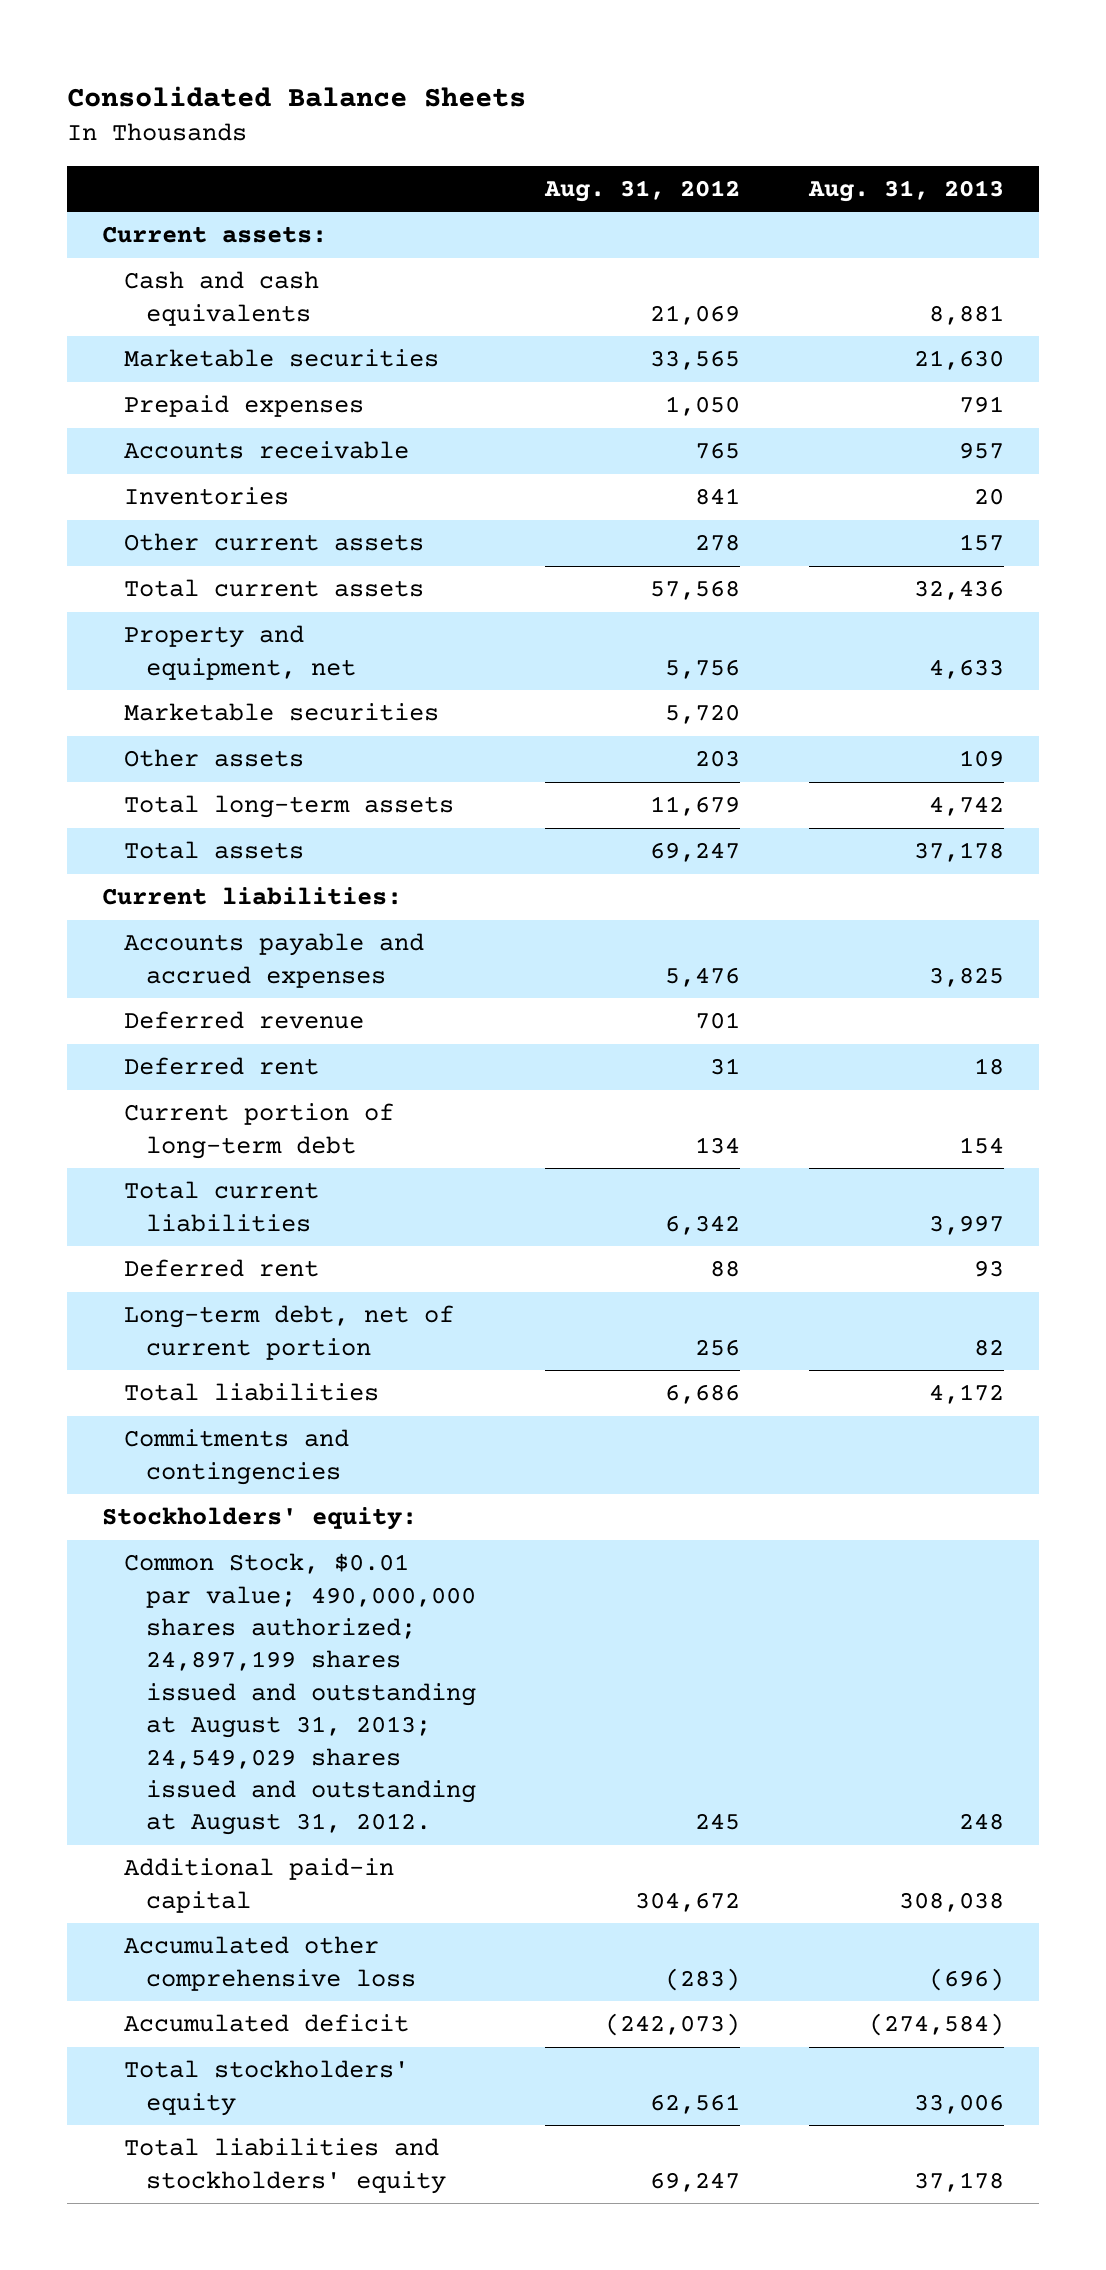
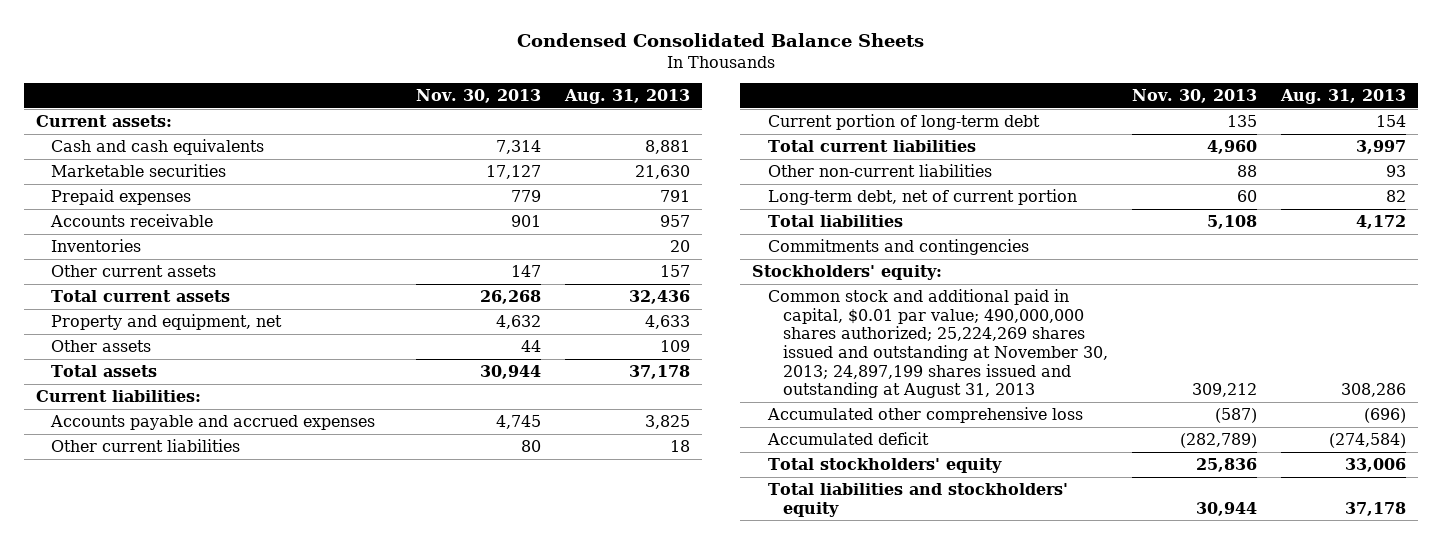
- Consolidated Balance Sheets
+ Condensed Consolidated Balance Sheets
- | Aug. 31, 2012 | Aug. 31, 2013
+ | Nov. 30, 2013 | Aug. 31, 2013
- Marketable securities | 5,720 |
- Total long-term assets | 11,679 | 4,742
- Deferred revenue | 701 |
- Deferred rent | 31 | 18
+ Other current liabilities | 80 | 18
- Deferred rent | 88 | 93
+ Other non-current liabilities | 88 | 93
- Common Stock, $0.01 par value; 490,000,000 shares authorized; 24,897,199 shares issued and outstanding at August 31, 2013; 24,549,029 shares issued and outstanding at August 31, 2012. | 245 | 248
- Additional paid-in capital | 304,672 | 308,038
+ Common stock and additional paid in capital, $0.01 par value; 490,000,000 shares authorized; 25,224,269 shares issued and outstanding at November 30, 2013; 24,897,199 shares issued and outstanding at August 31, 2013 | 309,212 | 308,286

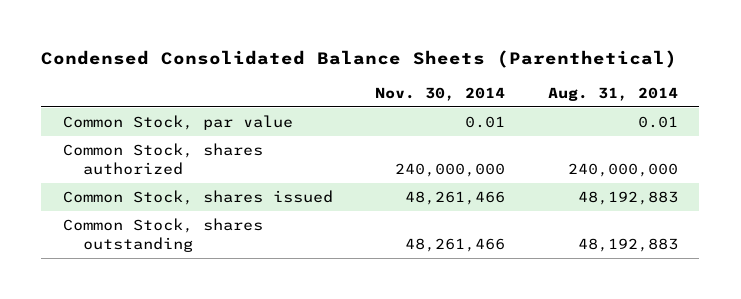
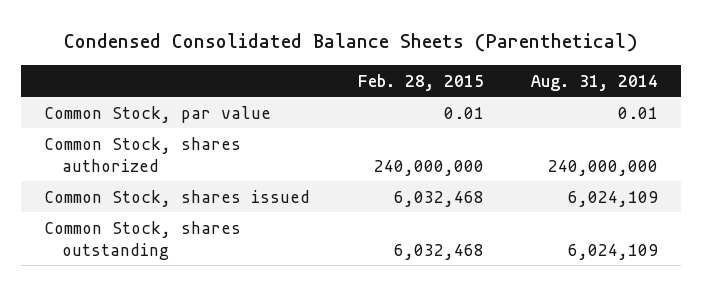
- | Nov. 30, 2014 | Aug. 31, 2014
+ | Feb. 28, 2015 | Aug. 31, 2014
- Common Stock, shares issued | 48,261,466 | 48,192,883
- Common Stock, shares outstanding | 48,261,466 | 48,192,883
+ Common Stock, shares issued | 6,032,468 | 6,024,109
+ Common Stock, shares outstanding | 6,032,468 | 6,024,109

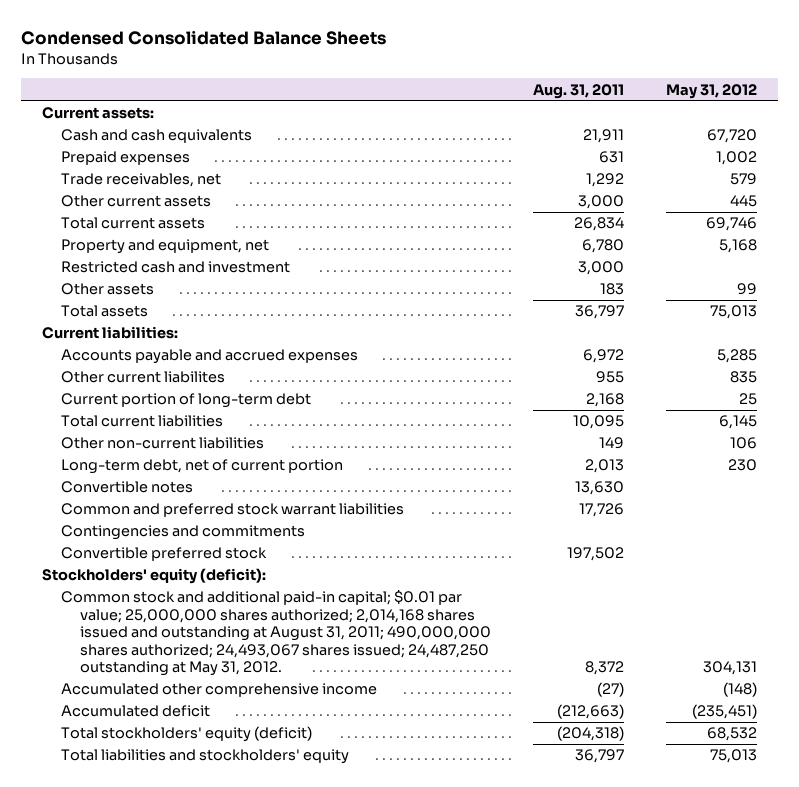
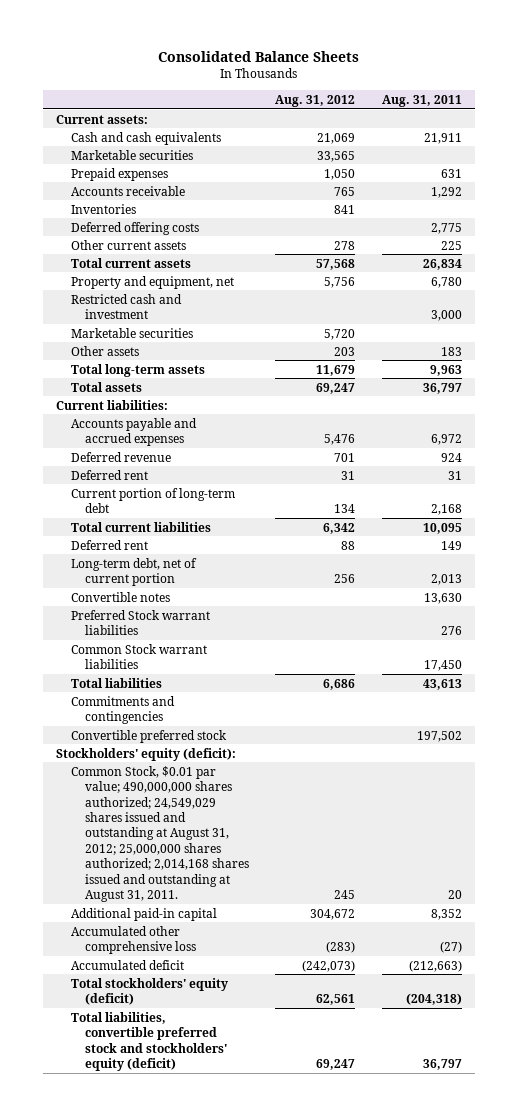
- Condensed Consolidated Balance Sheets
+ Consolidated Balance Sheets
- | Aug. 31, 2011 | May 31, 2012
+ | Aug. 31, 2012 | Aug. 31, 2011
+ Marketable securities | 33,565 |
- Trade receivables, net | 1,292 | 579
- Other current assets | 3,000 | 445
+ Accounts receivable | 765 | 1,292
+ Inventories | 841 |
+ Deferred offering costs | | 2,775
+ Other current assets | 278 | 225
+ Marketable securities | 5,720 |
+ Total long-term assets | 11,679 | 9,963
- Other current liabilites | 955 | 835
+ Deferred revenue | 701 | 924
+ Deferred rent | 31 | 31
- Other non-current liabilities | 149 | 106
+ Deferred rent | 88 | 149
- Common and preferred stock warrant liabilities | 17,726 |
- Contingencies and commitments
+ Preferred Stock warrant liabilities | | 276
+ Common Stock warrant liabilities | | 17,450
+ Total liabilities | 6,686 | 43,613
+ Commitments and contingencies
- Common stock and additional paid-in capital; $0.01 par value; 25,000,000 shares authorized; 2,014,168 shares issued and outstanding at August 31, 2011; 490,000,000 shares authorized; 24,493,067 shares issued; 24,487,250 outstanding at May 31, 2012. | 8,372 | 304,131
- Accumulated other comprehensive income | (27) | (148)
+ Common Stock, $0.01 par value; 490,000,000 shares authorized; 24,549,029 shares issued and outstanding at August 31, 2012; 25,000,000 shares authorized; 2,014,168 shares issued and outstanding at August 31, 2011. | 245 | 20
+ Additional paid-in capital | 304,672 | 8,352
+ Accumulated other comprehensive loss | (283) | (27)
- Total liabilities and stockholders' equity | 36,797 | 75,013
+ Total liabilities, convertible preferred stock and stockholders' equity (deficit) | 69,247 | 36,797

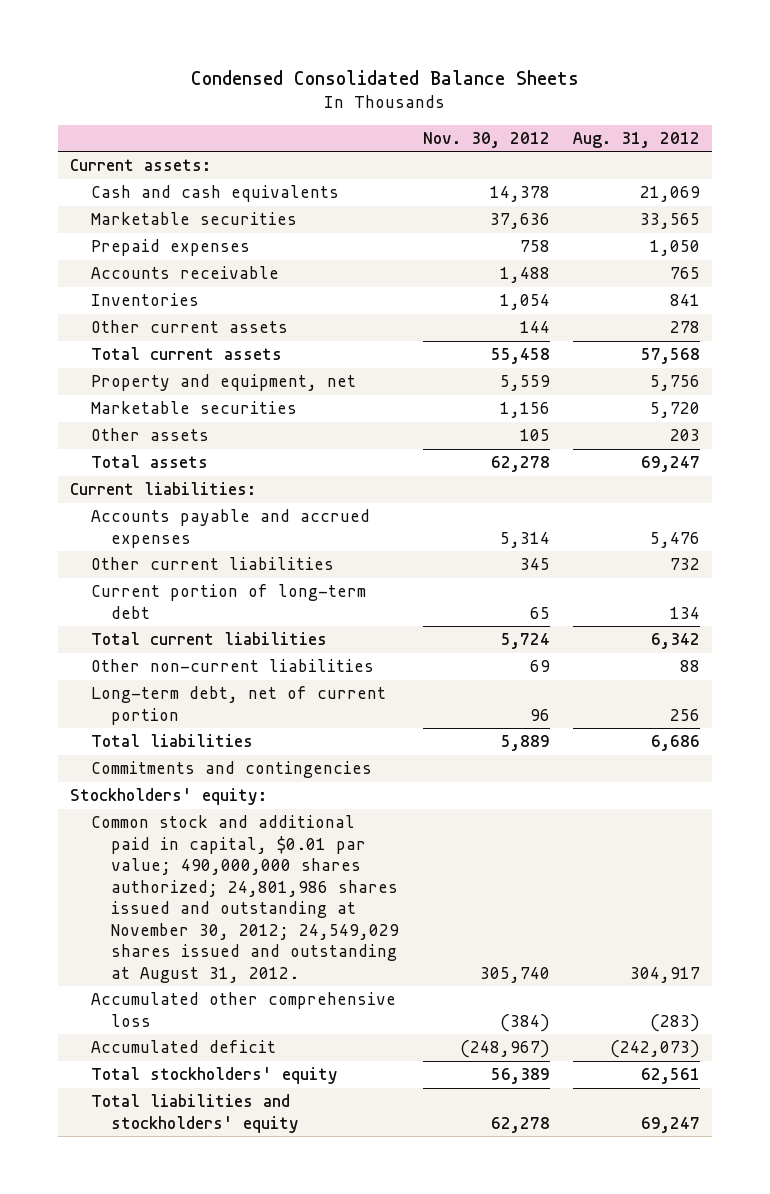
- Consolidated Balance Sheets
+ Condensed Consolidated Balance Sheets
- | Aug. 31, 2012 | Aug. 31, 2011
+ | Nov. 30, 2012 | Aug. 31, 2012
- Deferred offering costs | | 2,775
- Restricted cash and investment | | 3,000
- Total long-term assets | 11,679 | 9,963
- Deferred revenue | 701 | 924
- Deferred rent | 31 | 31
+ Other current liabilities | 345 | 732
- Deferred rent | 88 | 149
+ Other non-current liabilities | 69 | 88
- Convertible notes | | 13,630
- Preferred Stock warrant liabilities | | 276
- Common Stock warrant liabilities | | 17,450
- Convertible preferred stock | | 197,502
- Stockholders' equity (deficit):
- Common Stock, $0.01 par value; 490,000,000 shares authorized; 24,549,029 shares issued and outstanding at August 31, 2012; 25,000,000 shares authorized; 2,014,168 shares issued and outstanding at August 31, 2011. | 245 | 20
- Additional paid-in capital | 304,672 | 8,352
+ Stockholders' equity:
+ Common stock and additional paid in capital, $0.01 par value; 490,000,000 shares authorized; 24,801,986 shares issued and outstanding at November 30, 2012; 24,549,029 shares issued and outstanding at August 31, 2012. | 305,740 | 304,917
- Total stockholders' equity (deficit) | 62,561 | (204,318)
- Total liabilities, convertible preferred stock and stockholders' equity (deficit) | 69,247 | 36,797
+ Total stockholders' equity | 56,389 | 62,561
+ Total liabilities and stockholders' equity | 62,278 | 69,247

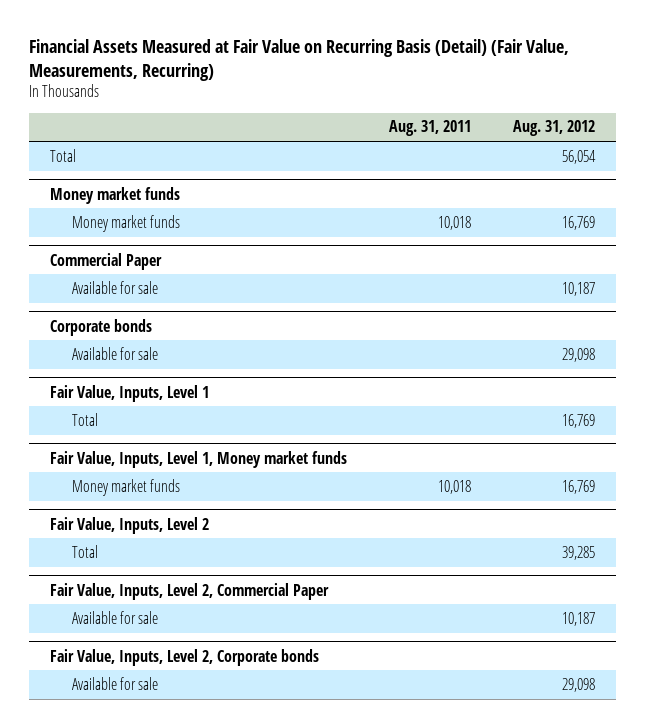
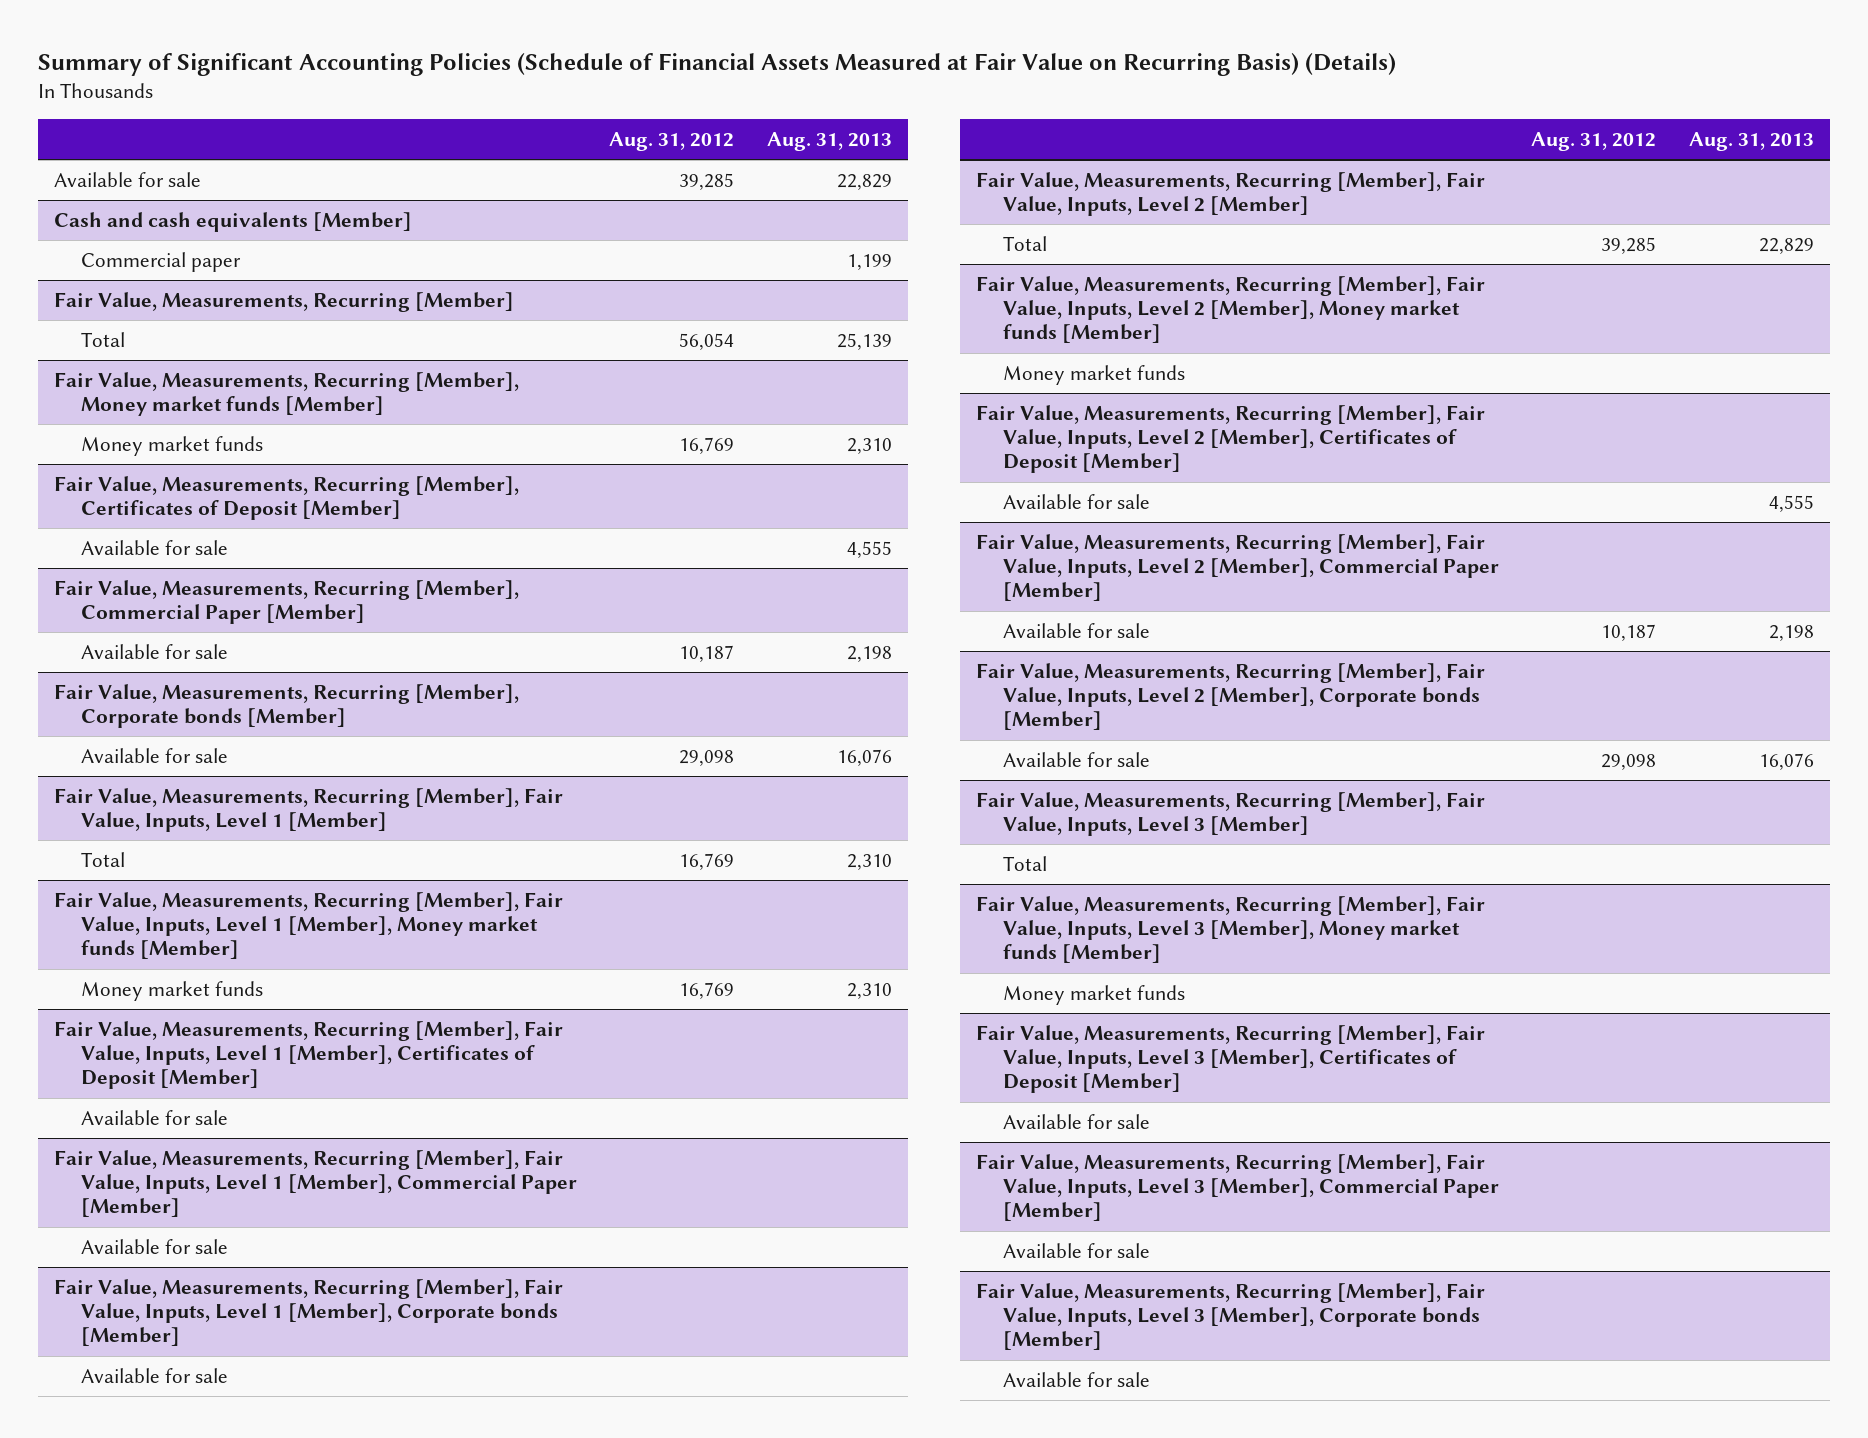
- Financial Assets Measured at Fair Value on Recurring Basis (Detail) (Fair Value, Measurements, Recurring)
+ Summary of Significant Accounting Policies (Schedule of Financial Assets Measured at Fair Value on Recurring Basis) (Details)
- | Aug. 31, 2011 | Aug. 31, 2012
+ | Aug. 31, 2012 | Aug. 31, 2013
+ Available for sale | 39,285 | 22,829
+ Cash and cash equivalents [Member]
+ Commercial paper | | 1,199
+ Fair Value, Measurements, Recurring [Member]
- Money market funds
+ Fair Value, Measurements, Recurring [Member], Money market funds [Member]
- Commercial Paper
+ Fair Value, Measurements, Recurring [Member], Certificates of Deposit [Member]
+ Available for sale | | 4,555
+ Fair Value, Measurements, Recurring [Member], Commercial Paper [Member]
- Corporate bonds
+ Fair Value, Measurements, Recurring [Member], Corporate bonds [Member]
- Fair Value, Inputs, Level 1
+ Fair Value, Measurements, Recurring [Member], Fair Value, Inputs, Level 1 [Member]
- Fair Value, Inputs, Level 1, Money market funds
+ Fair Value, Measurements, Recurring [Member], Fair Value, Inputs, Level 1 [Member], Money market funds [Member]
- Fair Value, Inputs, Level 2
+ Fair Value, Measurements, Recurring [Member], Fair Value, Inputs, Level 1 [Member], Certificates of Deposit [Member]
+ Available for sale
+ Fair Value, Measurements, Recurring [Member], Fair Value, Inputs, Level 1 [Member], Commercial Paper [Member]
+ Available for sale
+ Fair Value, Measurements, Recurring [Member], Fair Value, Inputs, Level 1 [Member], Corporate bonds [Member]
+ Available for sale
+ Fair Value, Measurements, Recurring [Member], Fair Value, Inputs, Level 2 [Member]
- Fair Value, Inputs, Level 2, Commercial Paper
+ Fair Value, Measurements, Recurring [Member], Fair Value, Inputs, Level 2 [Member], Money market funds [Member]
+ Money market funds
+ Fair Value, Measurements, Recurring [Member], Fair Value, Inputs, Level 2 [Member], Certificates of Deposit [Member]
+ Available for sale | | 4,555
+ Fair Value, Measurements, Recurring [Member], Fair Value, Inputs, Level 2 [Member], Commercial Paper [Member]
- Fair Value, Inputs, Level 2, Corporate bonds
+ Fair Value, Measurements, Recurring [Member], Fair Value, Inputs, Level 2 [Member], Corporate bonds [Member]
+ Fair Value, Measurements, Recurring [Member], Fair Value, Inputs, Level 3 [Member]
+ Total
+ Fair Value, Measurements, Recurring [Member], Fair Value, Inputs, Level 3 [Member], Money market funds [Member]
+ Money market funds
+ Fair Value, Measurements, Recurring [Member], Fair Value, Inputs, Level 3 [Member], Certificates of Deposit [Member]
+ Available for sale
+ Fair Value, Measurements, Recurring [Member], Fair Value, Inputs, Level 3 [Member], Commercial Paper [Member]
+ Available for sale
+ Fair Value, Measurements, Recurring [Member], Fair Value, Inputs, Level 3 [Member], Corporate bonds [Member]
+ Available for sale

